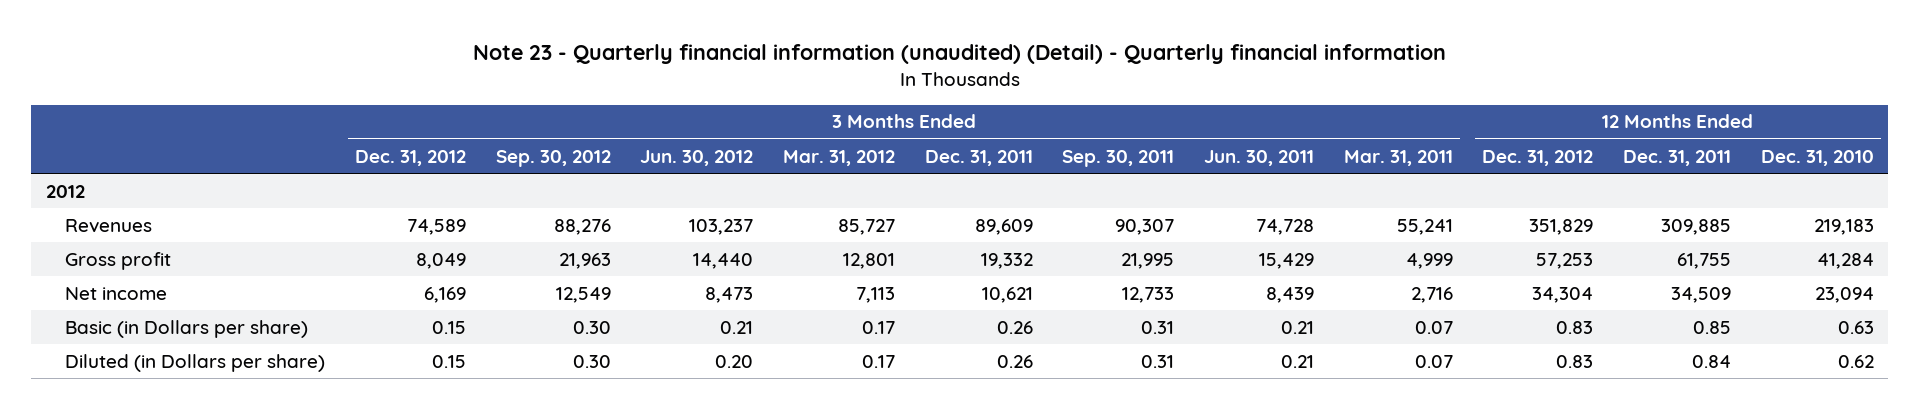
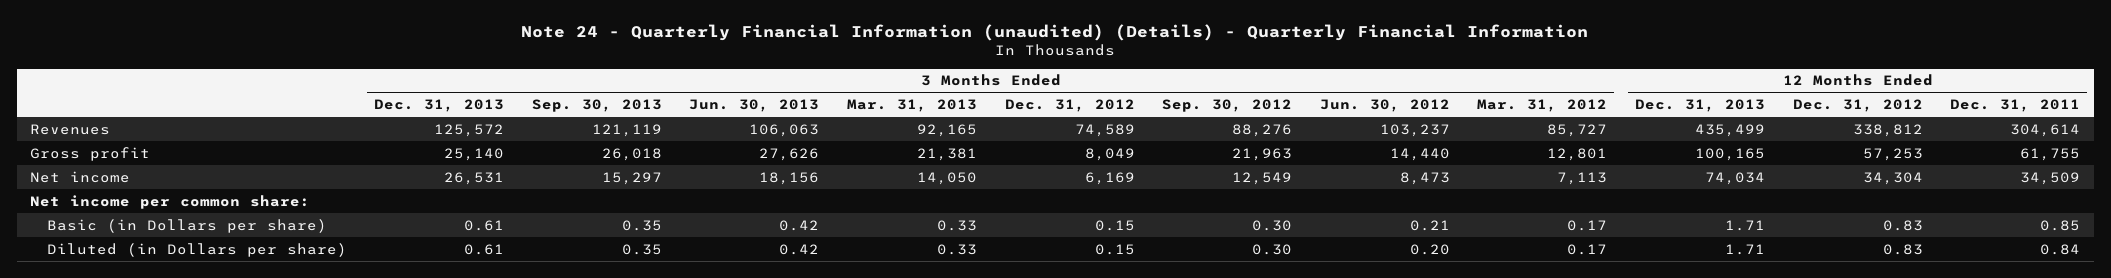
- Note 23 - Quarterly financial information (unaudited) (Detail) - Quarterly financial information
+ Note 24 - Quarterly Financial Information (unaudited) (Details) - Quarterly Financial Information
- | 3 Months Ended Dec. 31, 2012 | 3 Months Ended Sep. 30, 2012 | 3 Months Ended Jun. 30, 2012 | 3 Months Ended Mar. 31, 2012 | 3 Months Ended Dec. 31, 2011 | 3 Months Ended Sep. 30, 2011 | 3 Months Ended Jun. 30, 2011 | 3 Months Ended Mar. 31, 2011 | 12 Months Ended Dec. 31, 2012 | 12 Months Ended Dec. 31, 2011 | 12 Months Ended Dec. 31, 2010
+ | 3 Months Ended Dec. 31, 2013 | 3 Months Ended Sep. 30, 2013 | 3 Months Ended Jun. 30, 2013 | 3 Months Ended Mar. 31, 2013 | 3 Months Ended Dec. 31, 2012 | 3 Months Ended Sep. 30, 2012 | 3 Months Ended Jun. 30, 2012 | 3 Months Ended Mar. 31, 2012 | 12 Months Ended Dec. 31, 2013 | 12 Months Ended Dec. 31, 2012 | 12 Months Ended Dec. 31, 2011
- 2012
- Revenues | 74,589 | 88,276 | 103,237 | 85,727 | 89,609 | 90,307 | 74,728 | 55,241 | 351,829 | 309,885 | 219,183
+ Revenues | 125,572 | 121,119 | 106,063 | 92,165 | 74,589 | 88,276 | 103,237 | 85,727 | 435,499 | 338,812 | 304,614
+ Net income per common share:

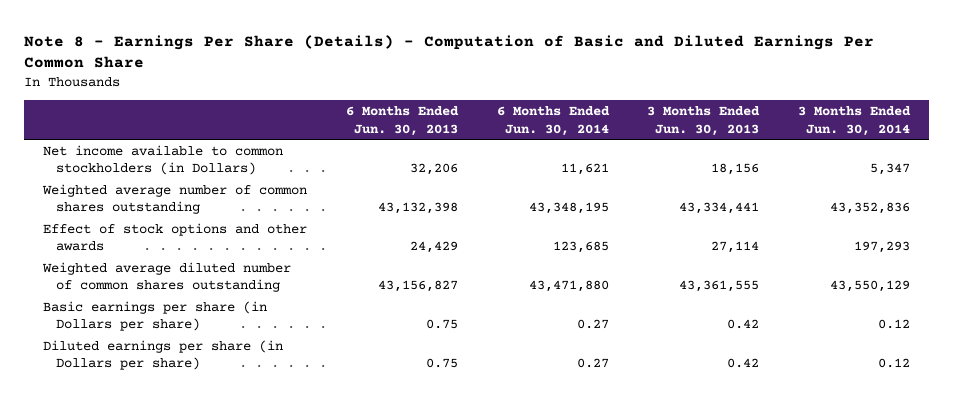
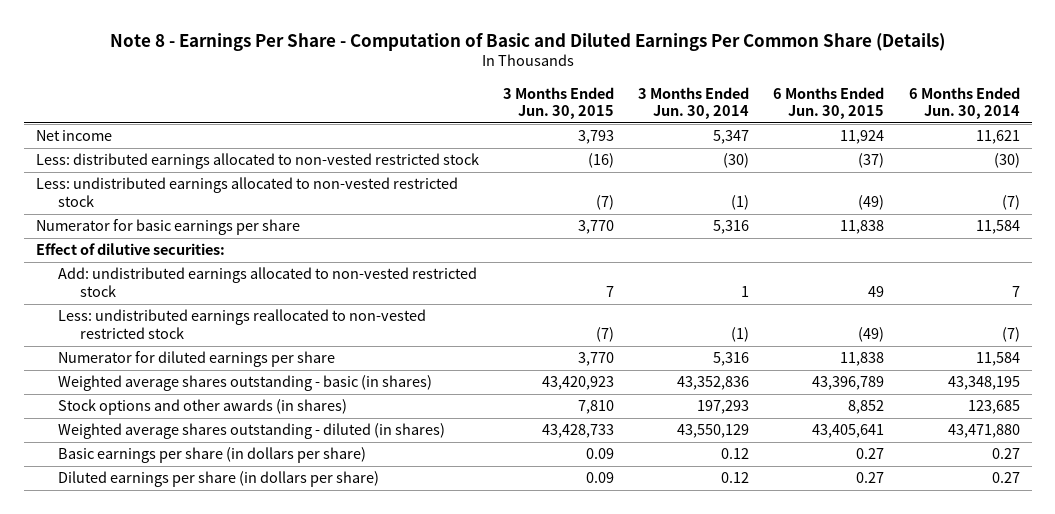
- Note 8 - Earnings Per Share (Details) - Computation of Basic and Diluted Earnings Per Common Share
+ Note 8 - Earnings Per Share - Computation of Basic and Diluted Earnings Per Common Share (Details)
- | 6 Months Ended Jun. 30, 2013 | 6 Months Ended Jun. 30, 2014 | 3 Months Ended Jun. 30, 2013 | 3 Months Ended Jun. 30, 2014
+ | 3 Months Ended Jun. 30, 2015 | 3 Months Ended Jun. 30, 2014 | 6 Months Ended Jun. 30, 2015 | 6 Months Ended Jun. 30, 2014
- Net income available to common stockholders (in Dollars) | 32,206 | 11,621 | 18,156 | 5,347
- Weighted average number of common shares outstanding | 43,132,398 | 43,348,195 | 43,334,441 | 43,352,836
- Effect of stock options and other awards | 24,429 | 123,685 | 27,114 | 197,293
- Weighted average diluted number of common shares outstanding | 43,156,827 | 43,471,880 | 43,361,555 | 43,550,129
- Basic earnings per share (in Dollars per share) | 0.75 | 0.27 | 0.42 | 0.12
- Diluted earnings per share (in Dollars per share) | 0.75 | 0.27 | 0.42 | 0.12
+ Net income | 3,793 | 5,347 | 11,924 | 11,621
+ Less: distributed earnings allocated to non-vested restricted stock | (16) | (30) | (37) | (30)
+ Less: undistributed earnings allocated to non-vested restricted stock | (7) | (1) | (49) | (7)
+ Numerator for basic earnings per share | 3,770 | 5,316 | 11,838 | 11,584
+ Effect of dilutive securities:
+ Add: undistributed earnings allocated to non-vested restricted stock | 7 | 1 | 49 | 7
+ Less: undistributed earnings reallocated to non-vested restricted stock | (7) | (1) | (49) | (7)
+ Numerator for diluted earnings per share | 3,770 | 5,316 | 11,838 | 11,584
+ Weighted average shares outstanding - basic (in shares) | 43,420,923 | 43,352,836 | 43,396,789 | 43,348,195
+ Stock options and other awards (in shares) | 7,810 | 197,293 | 8,852 | 123,685
+ Weighted average shares outstanding - diluted (in shares) | 43,428,733 | 43,550,129 | 43,405,641 | 43,471,880
+ Basic earnings per share (in dollars per share) | 0.09 | 0.12 | 0.27 | 0.27
+ Diluted earnings per share (in dollars per share) | 0.09 | 0.12 | 0.27 | 0.27

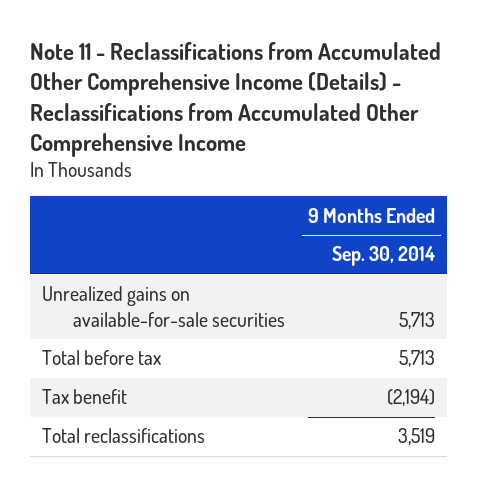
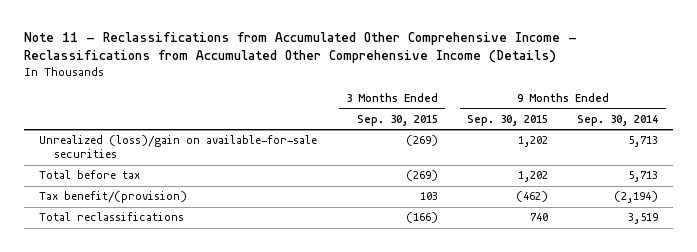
- Note 11 - Reclassifications from Accumulated Other Comprehensive Income (Details) - Reclassifications from Accumulated Other Comprehensive Income
+ Note 11 - Reclassifications from Accumulated Other Comprehensive Income - Reclassifications from Accumulated Other Comprehensive Income (Details)
- | 9 Months Ended Sep. 30, 2014
+ | 3 Months Ended Sep. 30, 2015 | 9 Months Ended Sep. 30, 2015 | 9 Months Ended Sep. 30, 2014
- Unrealized gains on available-for-sale securities | 5,713
+ Unrealized (loss)/gain on available-for-sale securities | (269) | 1,202 | 5,713
- Tax benefit | (2,194)
+ Tax benefit/(provision) | 103 | (462) | (2,194)

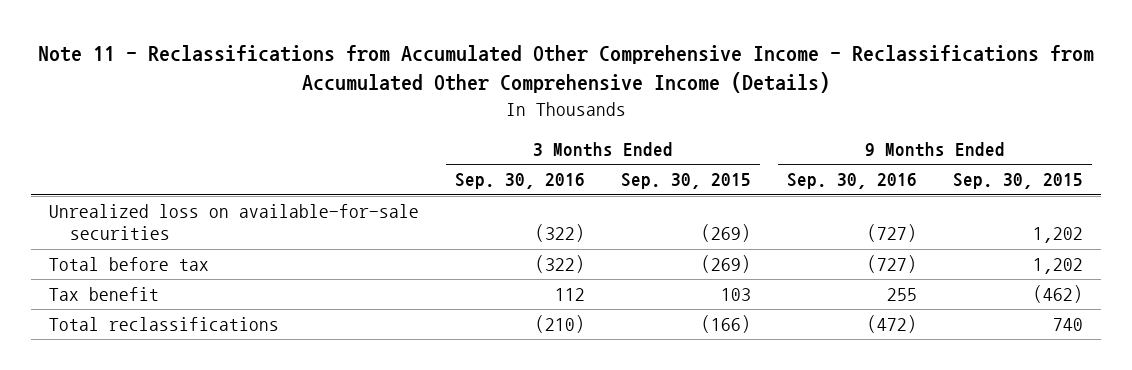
- | 3 Months Ended Sep. 30, 2015 | 9 Months Ended Sep. 30, 2015 | 9 Months Ended Sep. 30, 2014
+ | 3 Months Ended Sep. 30, 2016 | 3 Months Ended Sep. 30, 2015 | 9 Months Ended Sep. 30, 2016 | 9 Months Ended Sep. 30, 2015
- Unrealized (loss)/gain on available-for-sale securities | (269) | 1,202 | 5,713
+ Unrealized loss on available-for-sale securities | (322) | (269) | (727) | 1,202
- Tax benefit/(provision) | 103 | (462) | (2,194)
+ Tax benefit | 112 | 103 | 255 | (462)

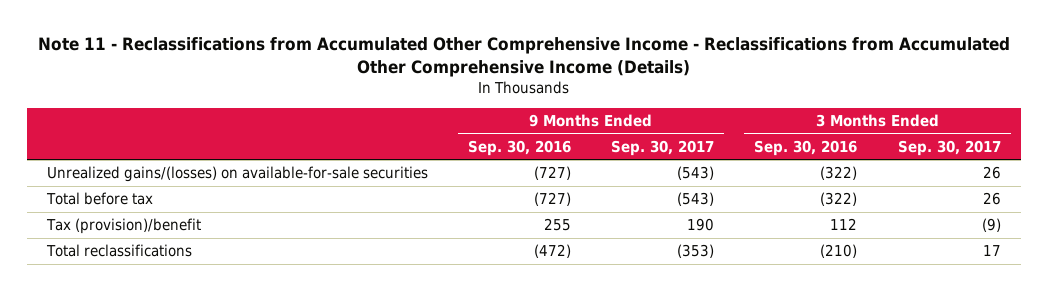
- | 3 Months Ended Sep. 30, 2016 | 3 Months Ended Sep. 30, 2015 | 9 Months Ended Sep. 30, 2016 | 9 Months Ended Sep. 30, 2015
+ | 9 Months Ended Sep. 30, 2016 | 9 Months Ended Sep. 30, 2017 | 3 Months Ended Sep. 30, 2016 | 3 Months Ended Sep. 30, 2017
- Unrealized loss on available-for-sale securities | (322) | (269) | (727) | 1,202
+ Unrealized gains/(losses) on available-for-sale securities | (727) | (543) | (322) | 26
- Tax benefit | 112 | 103 | 255 | (462)
+ Tax (provision)/benefit | 255 | 190 | 112 | (9)

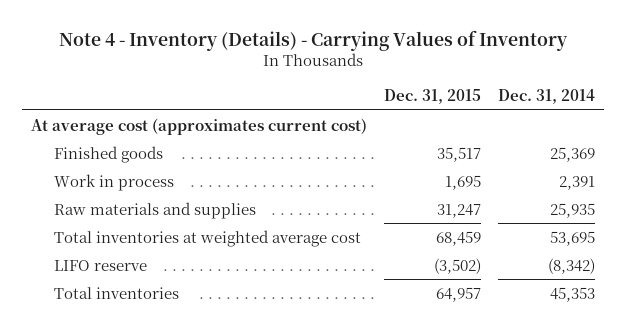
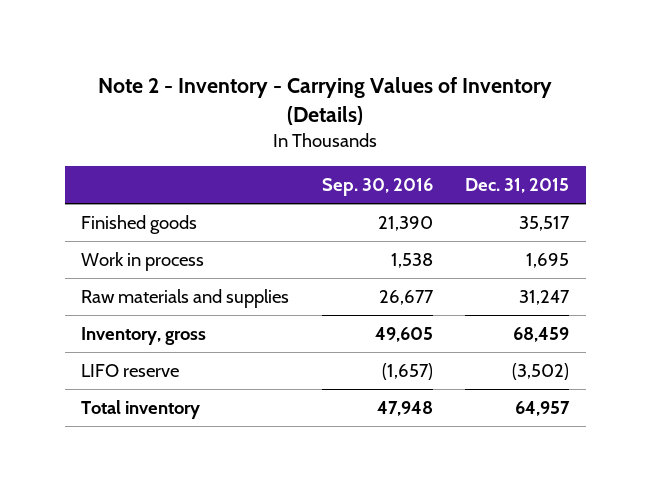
- Note 4 - Inventory (Details) - Carrying Values of Inventory
+ Note 2 - Inventory - Carrying Values of Inventory (Details)
- | Dec. 31, 2015 | Dec. 31, 2014
+ | Sep. 30, 2016 | Dec. 31, 2015
- At average cost (approximates current cost)
- Total inventories at weighted average cost | 68,459 | 53,695
+ Inventory, gross | 49,605 | 68,459
- Total inventories | 64,957 | 45,353
+ Total inventory | 47,948 | 64,957

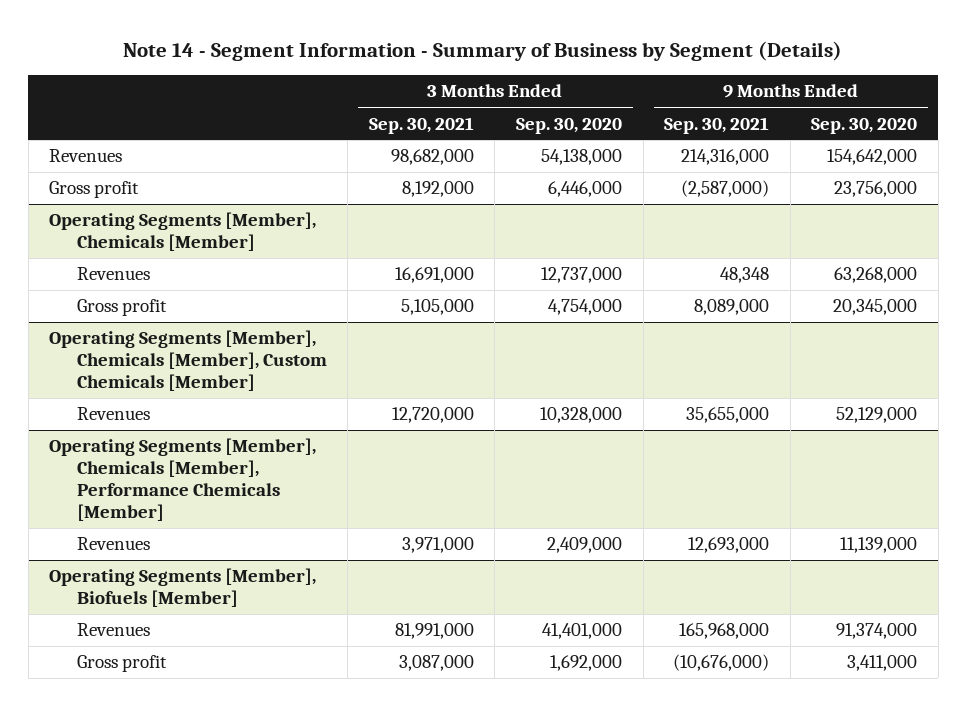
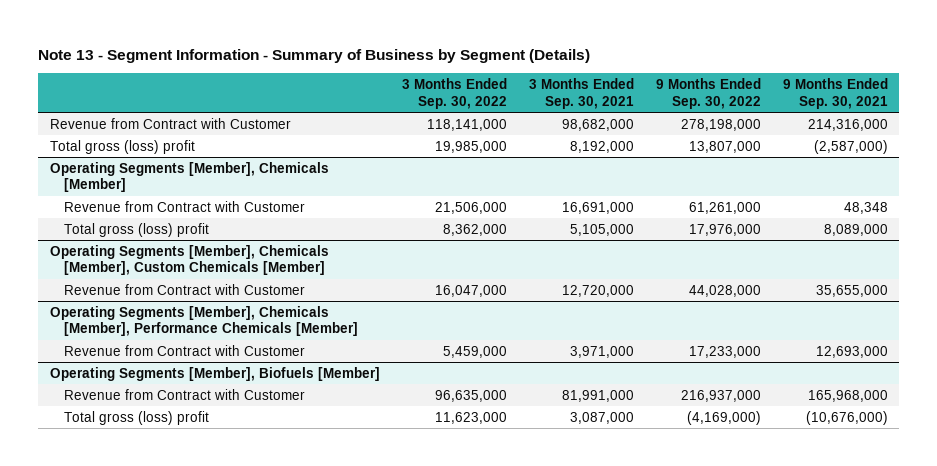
- Note 14 - Segment Information - Summary of Business by Segment (Details)
+ Note 13 - Segment Information - Summary of Business by Segment (Details)
- | 3 Months Ended Sep. 30, 2021 | 3 Months Ended Sep. 30, 2020 | 9 Months Ended Sep. 30, 2021 | 9 Months Ended Sep. 30, 2020
+ | 3 Months Ended Sep. 30, 2022 | 3 Months Ended Sep. 30, 2021 | 9 Months Ended Sep. 30, 2022 | 9 Months Ended Sep. 30, 2021
- Revenues | 98,682,000 | 54,138,000 | 214,316,000 | 154,642,000
- Gross profit | 8,192,000 | 6,446,000 | (2,587,000) | 23,756,000
+ Revenue from Contract with Customer | 118,141,000 | 98,682,000 | 278,198,000 | 214,316,000
+ Total gross (loss) profit | 19,985,000 | 8,192,000 | 13,807,000 | (2,587,000)
@ Operating Segments [Member], Chemicals [Member]
- Revenues | 16,691,000 | 12,737,000 | 48,348 | 63,268,000
- Gross profit | 5,105,000 | 4,754,000 | 8,089,000 | 20,345,000
+ Revenue from Contract with Customer | 21,506,000 | 16,691,000 | 61,261,000 | 48,348
+ Total gross (loss) profit | 8,362,000 | 5,105,000 | 17,976,000 | 8,089,000
@ Operating Segments [Member], Chemicals [Member], Custom Chemicals [Member]
- Revenues | 12,720,000 | 10,328,000 | 35,655,000 | 52,129,000
+ Revenue from Contract with Customer | 16,047,000 | 12,720,000 | 44,028,000 | 35,655,000
@ Operating Segments [Member], Chemicals [Member], Performance Chemicals [Member]
- Revenues | 3,971,000 | 2,409,000 | 12,693,000 | 11,139,000
+ Revenue from Contract with Customer | 5,459,000 | 3,971,000 | 17,233,000 | 12,693,000
@ Operating Segments [Member], Biofuels [Member]
- Revenues | 81,991,000 | 41,401,000 | 165,968,000 | 91,374,000
- Gross profit | 3,087,000 | 1,692,000 | (10,676,000) | 3,411,000
+ Revenue from Contract with Customer | 96,635,000 | 81,991,000 | 216,937,000 | 165,968,000
+ Total gross (loss) profit | 11,623,000 | 3,087,000 | (4,169,000) | (10,676,000)

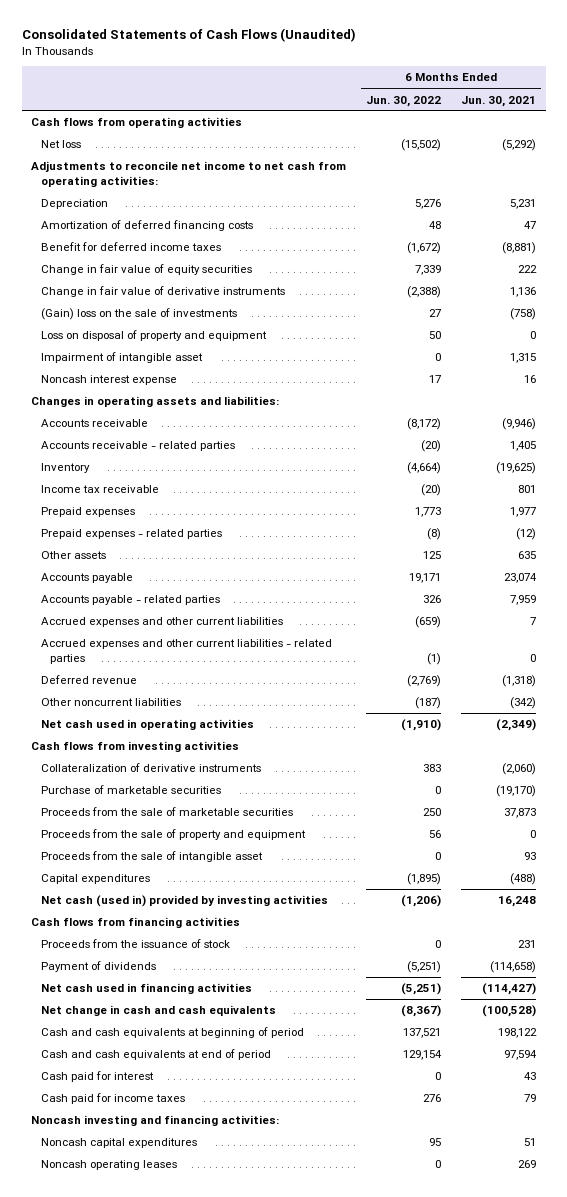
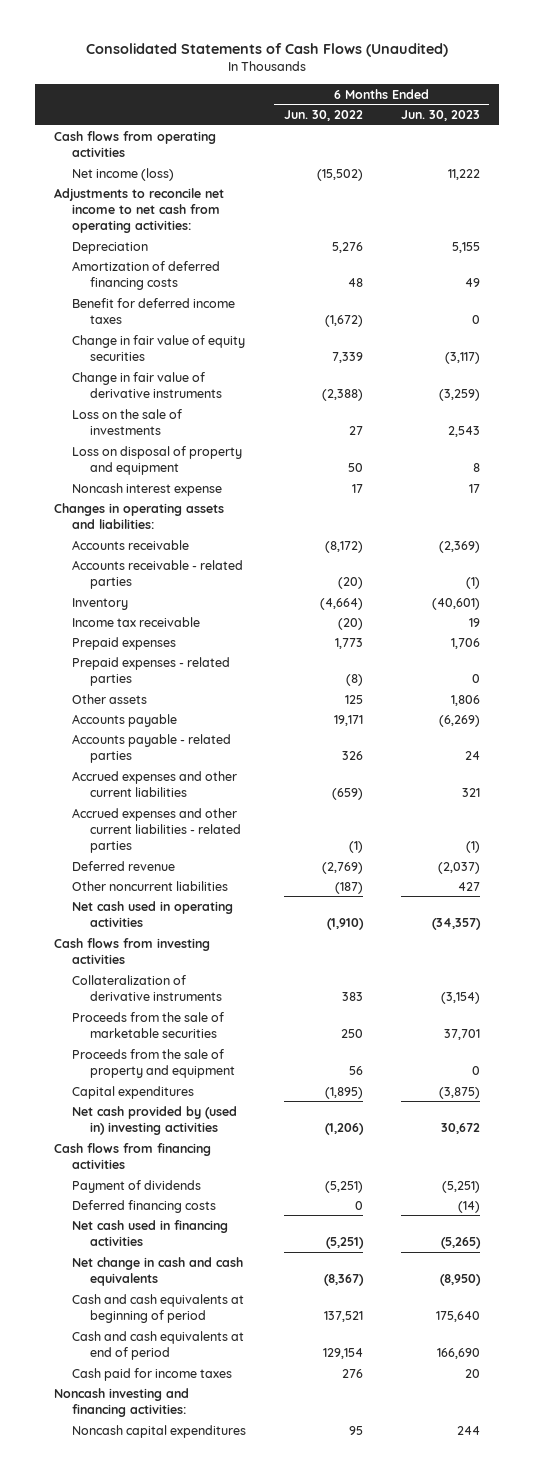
- | 6 Months Ended Jun. 30, 2022 | 6 Months Ended Jun. 30, 2021
+ | 6 Months Ended Jun. 30, 2022 | 6 Months Ended Jun. 30, 2023
- Net loss | (15,502) | (5,292)
+ Net income (loss) | (15,502) | 11,222
- (Gain) loss on the sale of investments | 27 | (758)
+ Loss on the sale of investments | 27 | 2,543
- Impairment of intangible asset | 0 | 1,315
- Purchase of marketable securities | 0 | (19,170)
- Proceeds from the sale of intangible asset | 0 | 93
- Net cash (used in) provided by investing activities | (1,206) | 16,248
+ Net cash provided by (used in) investing activities | (1,206) | 30,672
- Proceeds from the issuance of stock | 0 | 231
+ Deferred financing costs | 0 | (14)
- Cash paid for interest | 0 | 43
- Noncash operating leases | 0 | 269

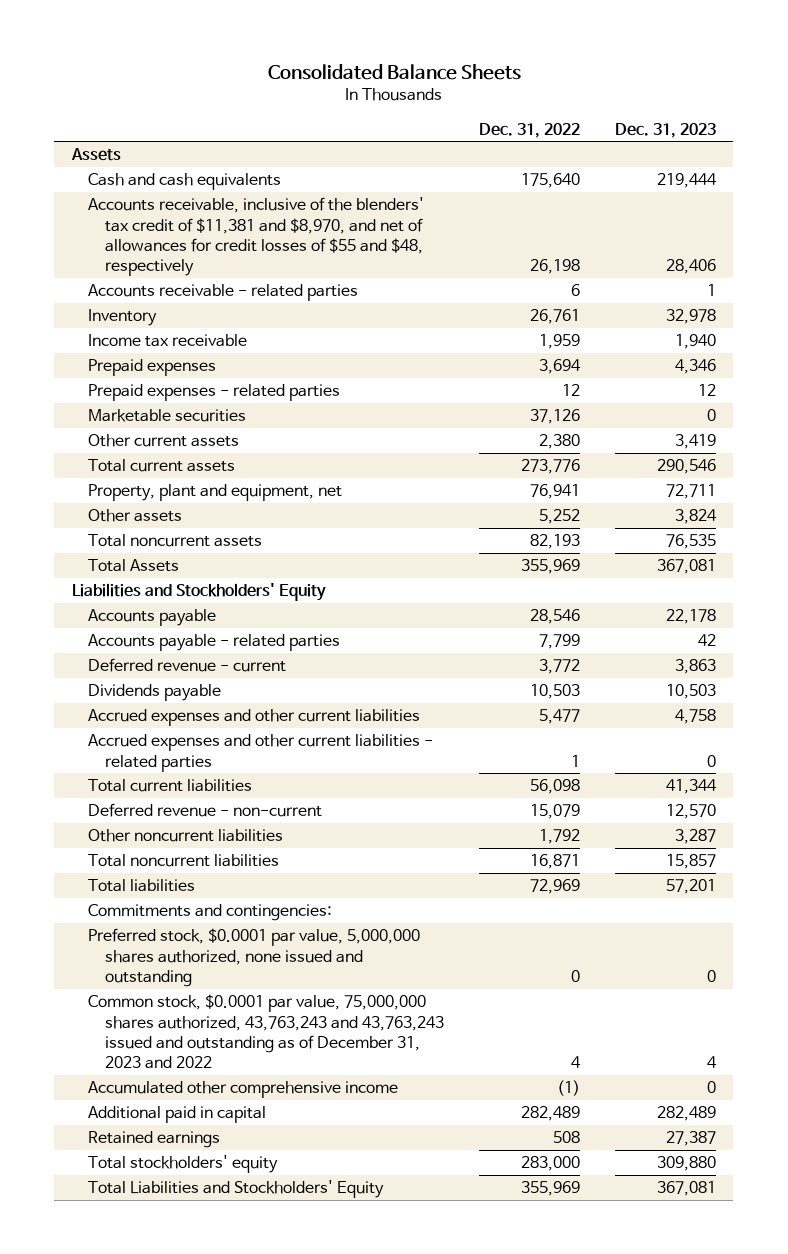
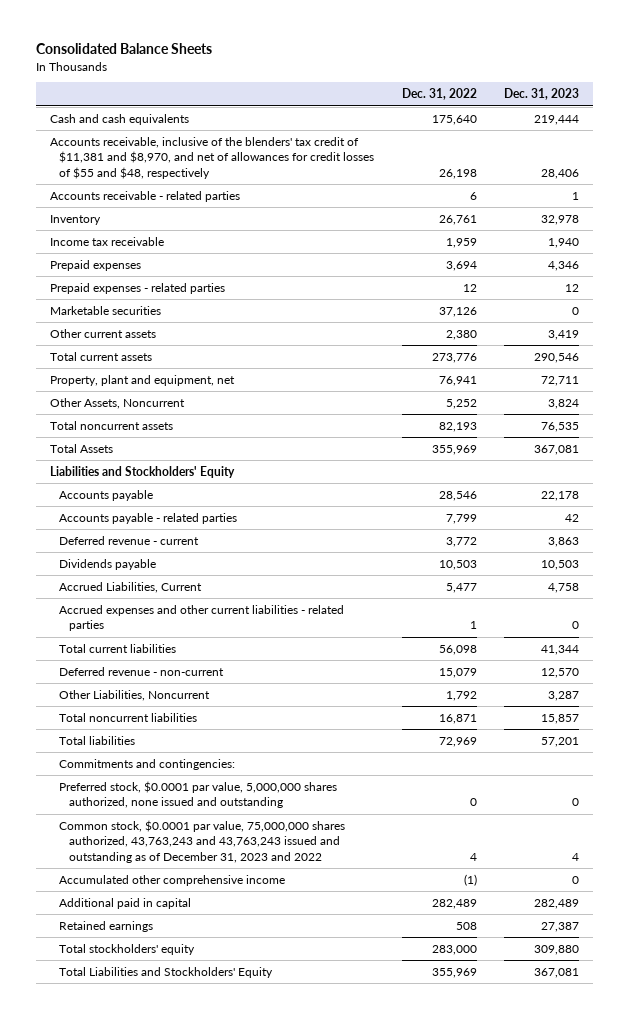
- Assets
- Other assets | 5,252 | 3,824
+ Other Assets, Noncurrent | 5,252 | 3,824
- Accrued expenses and other current liabilities | 5,477 | 4,758
+ Accrued Liabilities, Current | 5,477 | 4,758
- Other noncurrent liabilities | 1,792 | 3,287
+ Other Liabilities, Noncurrent | 1,792 | 3,287

